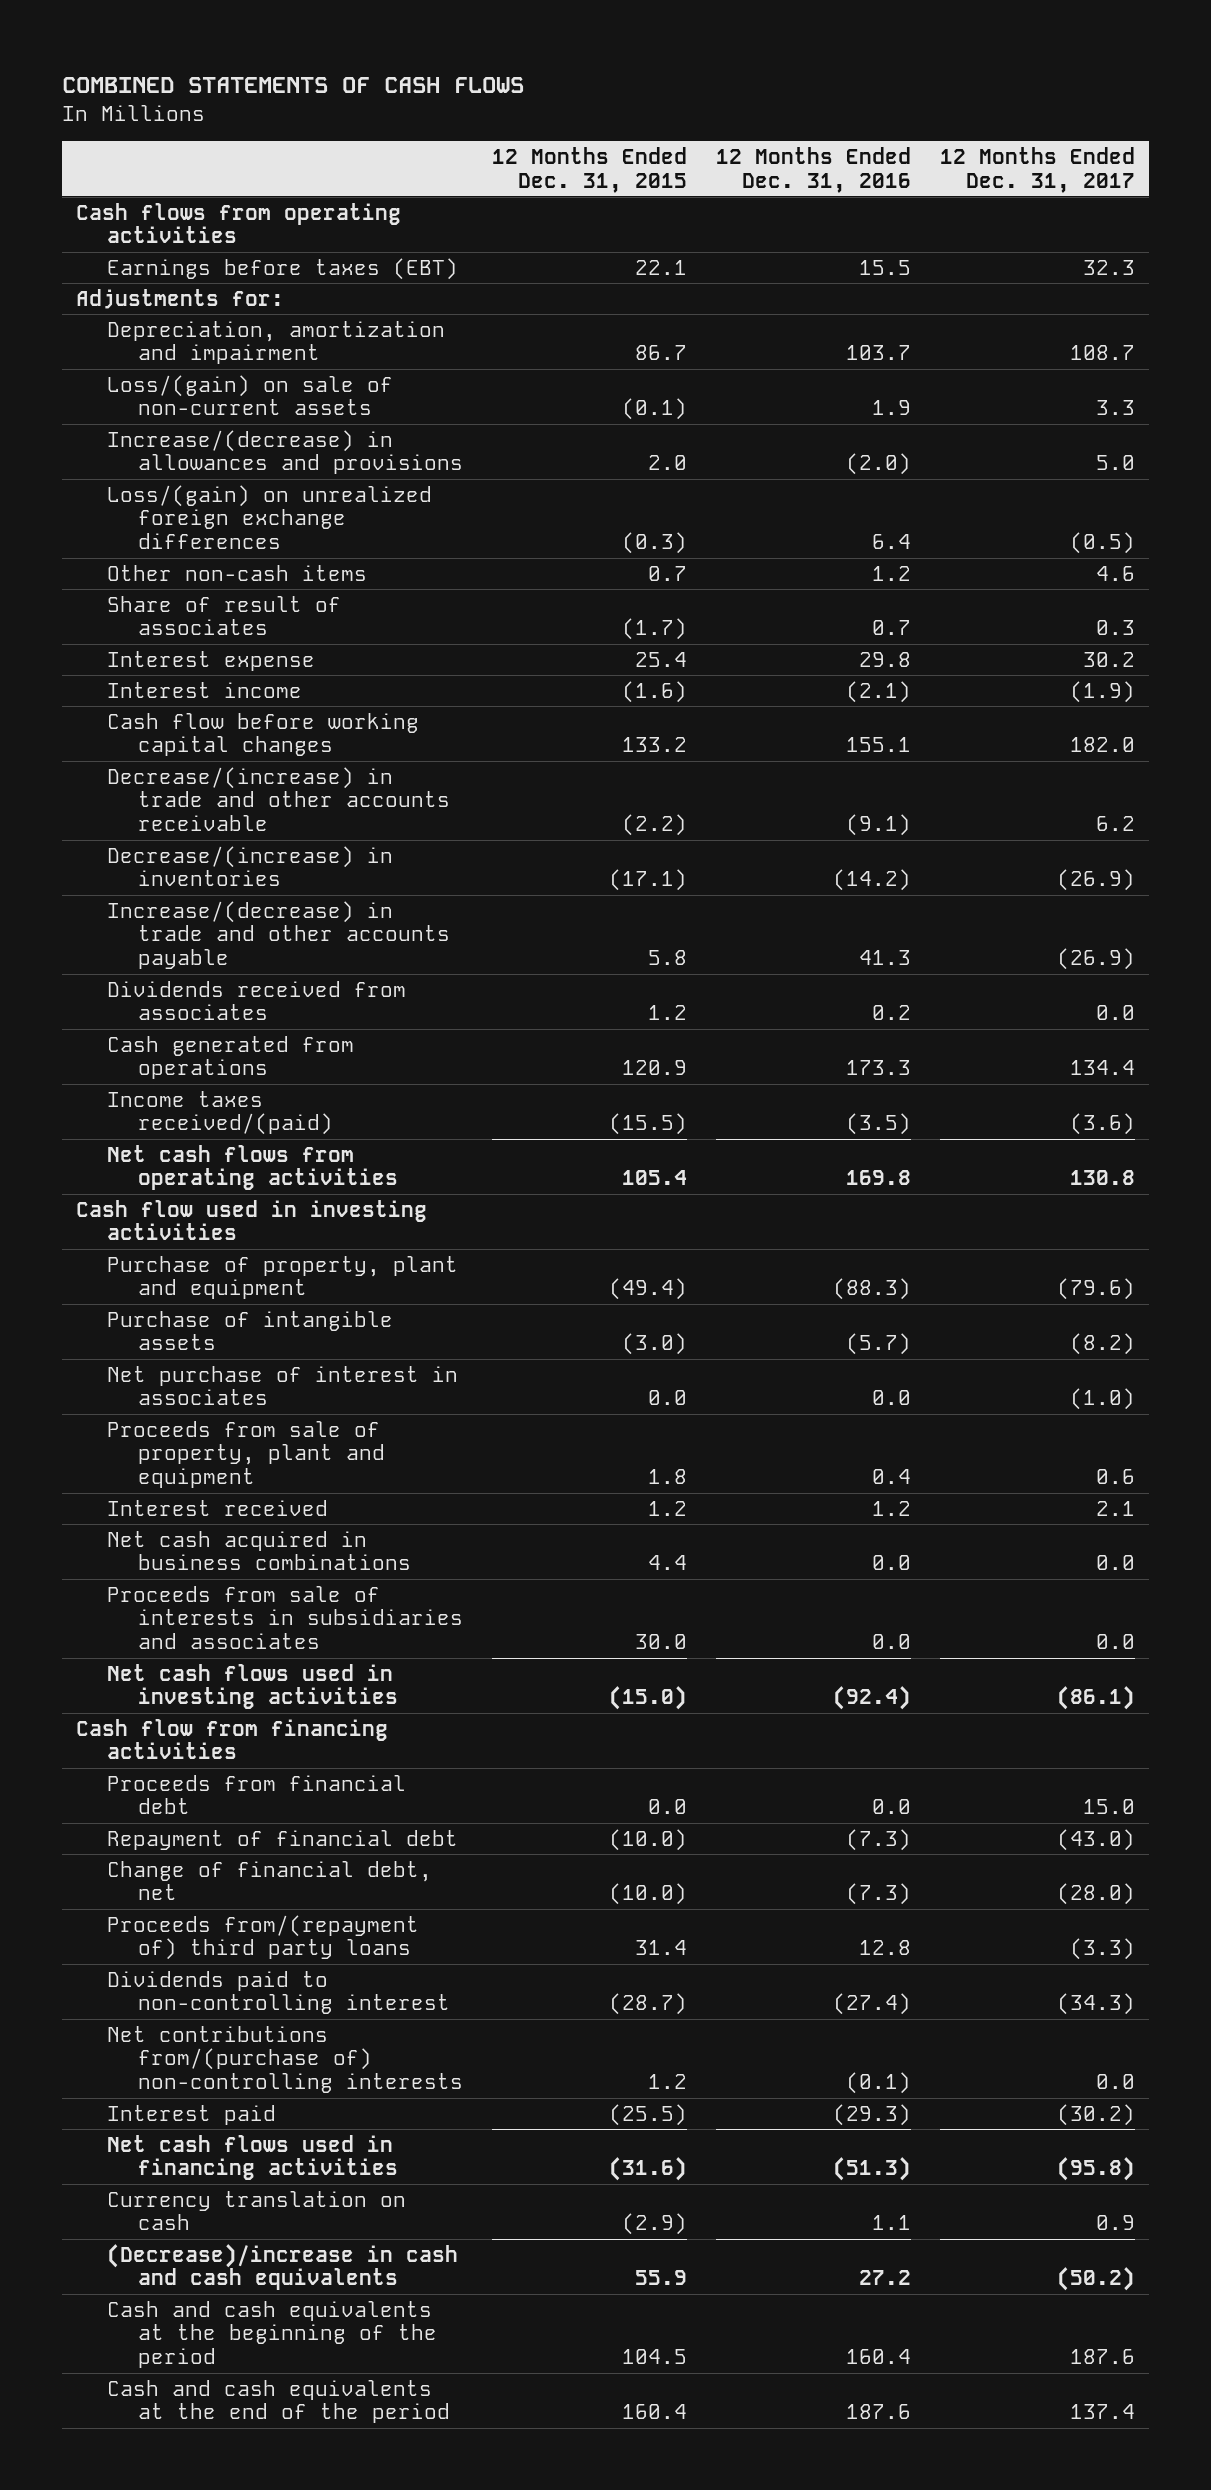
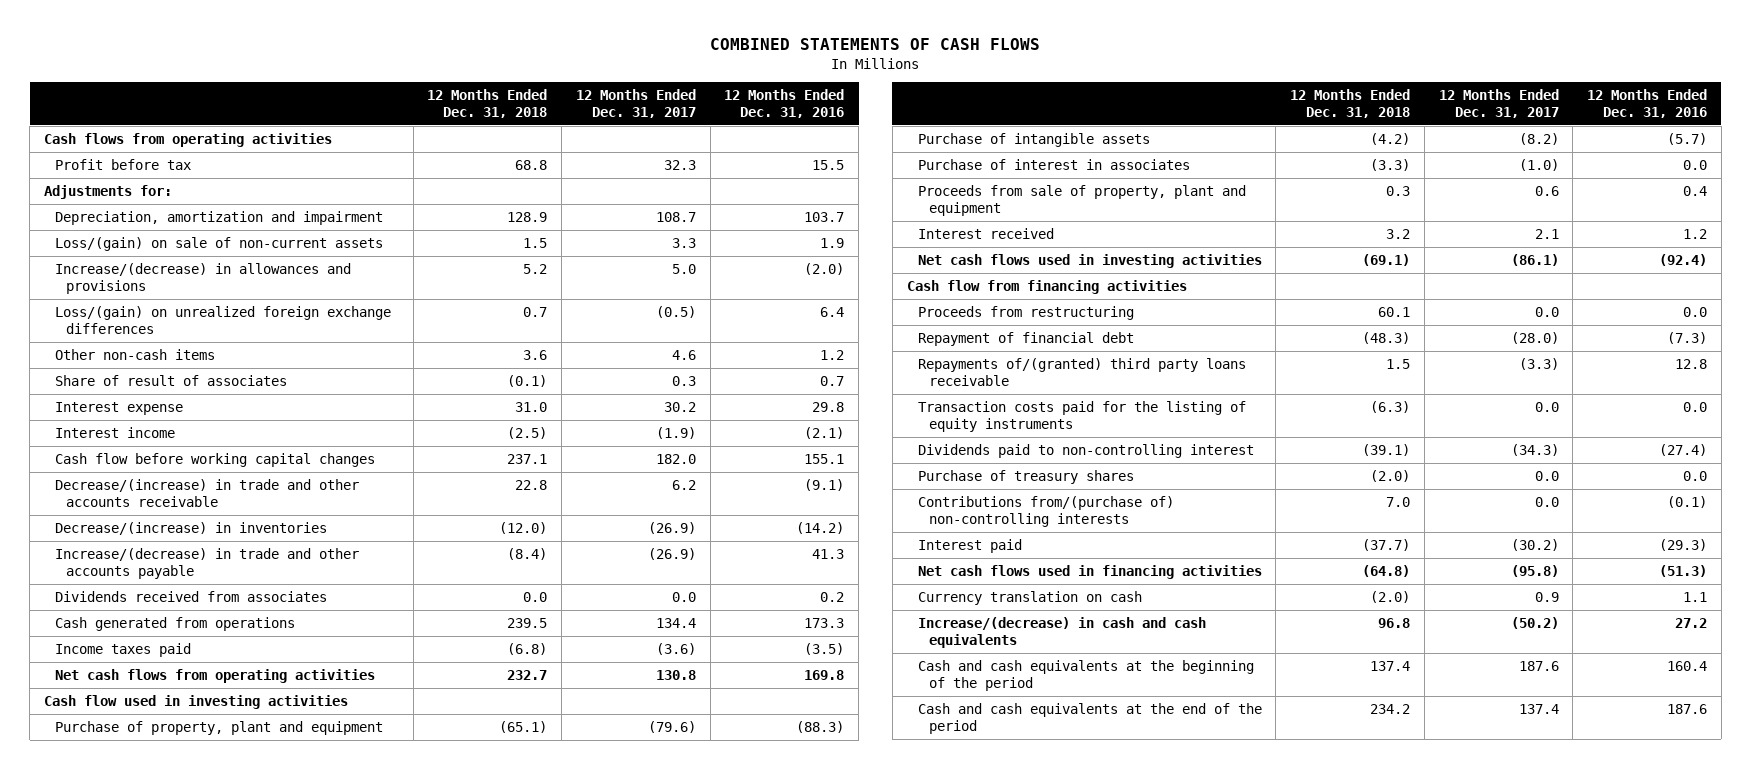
- | 12 Months Ended Dec. 31, 2015 | 12 Months Ended Dec. 31, 2016 | 12 Months Ended Dec. 31, 2017
+ | 12 Months Ended Dec. 31, 2018 | 12 Months Ended Dec. 31, 2017 | 12 Months Ended Dec. 31, 2016
- Earnings before taxes (EBT) | 22.1 | 15.5 | 32.3
+ Profit before tax | 68.8 | 32.3 | 15.5
- Income taxes received/(paid) | (15.5) | (3.5) | (3.6)
+ Income taxes paid | (6.8) | (3.6) | (3.5)
- Net purchase of interest in associates | 0.0 | 0.0 | (1.0)
+ Purchase of interest in associates | (3.3) | (1.0) | 0.0
- Net cash acquired in business combinations | 4.4 | 0.0 | 0.0
- Proceeds from sale of interests in subsidiaries and associates | 30.0 | 0.0 | 0.0
- Proceeds from financial debt | 0.0 | 0.0 | 15.0
- Repayment of financial debt | (10.0) | (7.3) | (43.0)
- Change of financial debt, net | (10.0) | (7.3) | (28.0)
- Proceeds from/(repayment of) third party loans | 31.4 | 12.8 | (3.3)
+ Proceeds from restructuring | 60.1 | 0.0 | 0.0
+ Repayment of financial debt | (48.3) | (28.0) | (7.3)
+ Repayments of/(granted) third party loans receivable | 1.5 | (3.3) | 12.8
+ Transaction costs paid for the listing of equity instruments | (6.3) | 0.0 | 0.0
- Net contributions from/(purchase of) non-controlling interests | 1.2 | (0.1) | 0.0
+ Purchase of treasury shares | (2.0) | 0.0 | 0.0
+ Contributions from/(purchase of) non-controlling interests | 7.0 | 0.0 | (0.1)
- (Decrease)/increase in cash and cash equivalents | 55.9 | 27.2 | (50.2)
+ Increase/(decrease) in cash and cash equivalents | 96.8 | (50.2) | 27.2

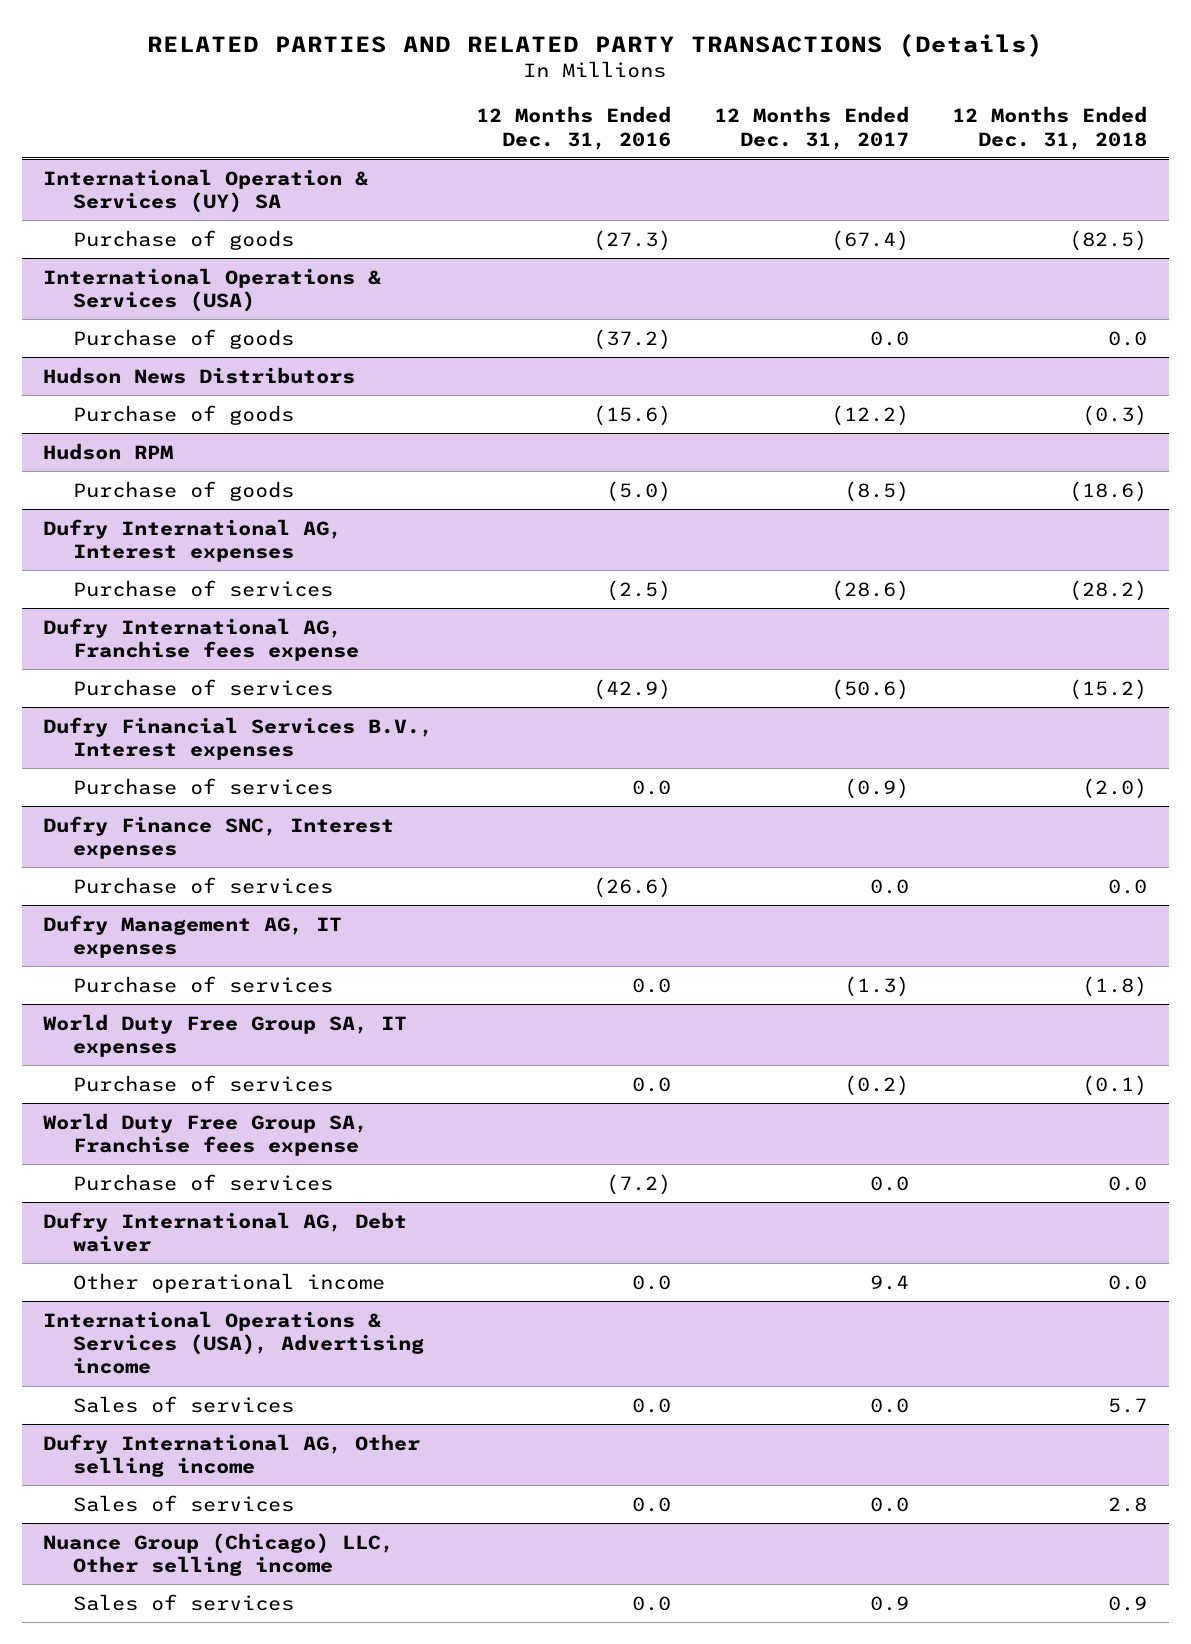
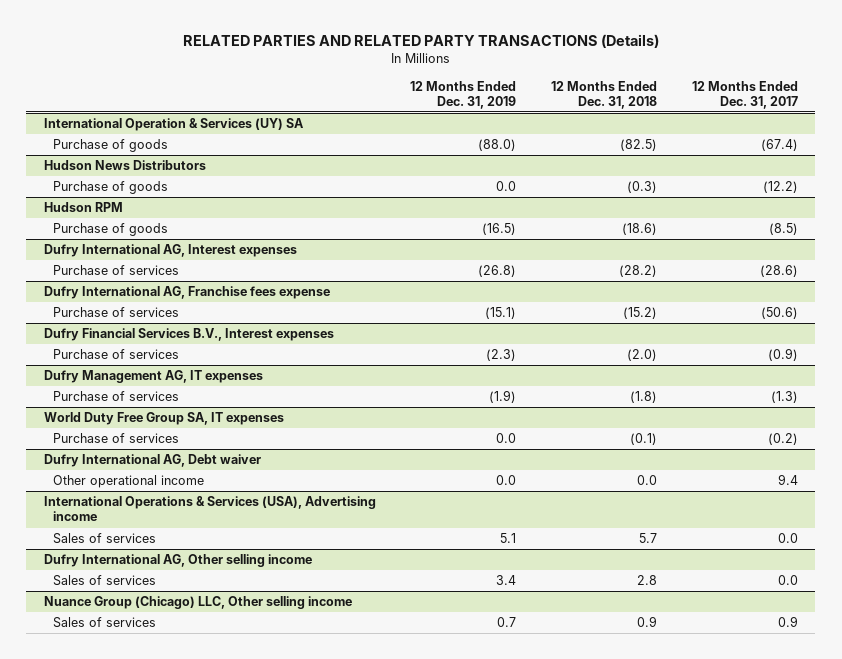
- | 12 Months Ended Dec. 31, 2016 | 12 Months Ended Dec. 31, 2017 | 12 Months Ended Dec. 31, 2018
+ | 12 Months Ended Dec. 31, 2019 | 12 Months Ended Dec. 31, 2018 | 12 Months Ended Dec. 31, 2017
- International Operations & Services (USA)
- Purchase of goods | (37.2) | 0.0 | 0.0
- Dufry Finance SNC, Interest expenses
- Purchase of services | (26.6) | 0.0 | 0.0
- World Duty Free Group SA, Franchise fees expense
- Purchase of services | (7.2) | 0.0 | 0.0

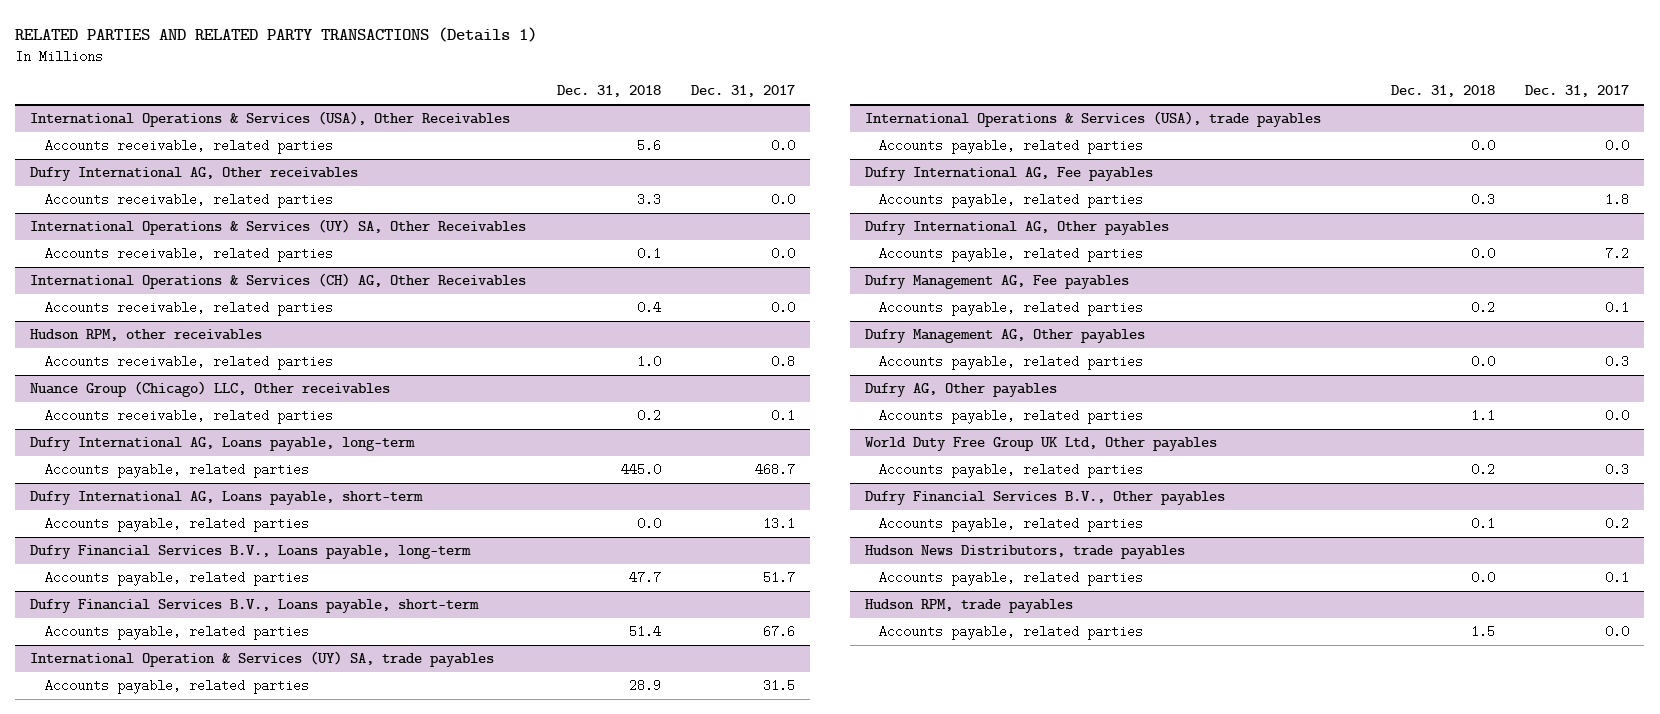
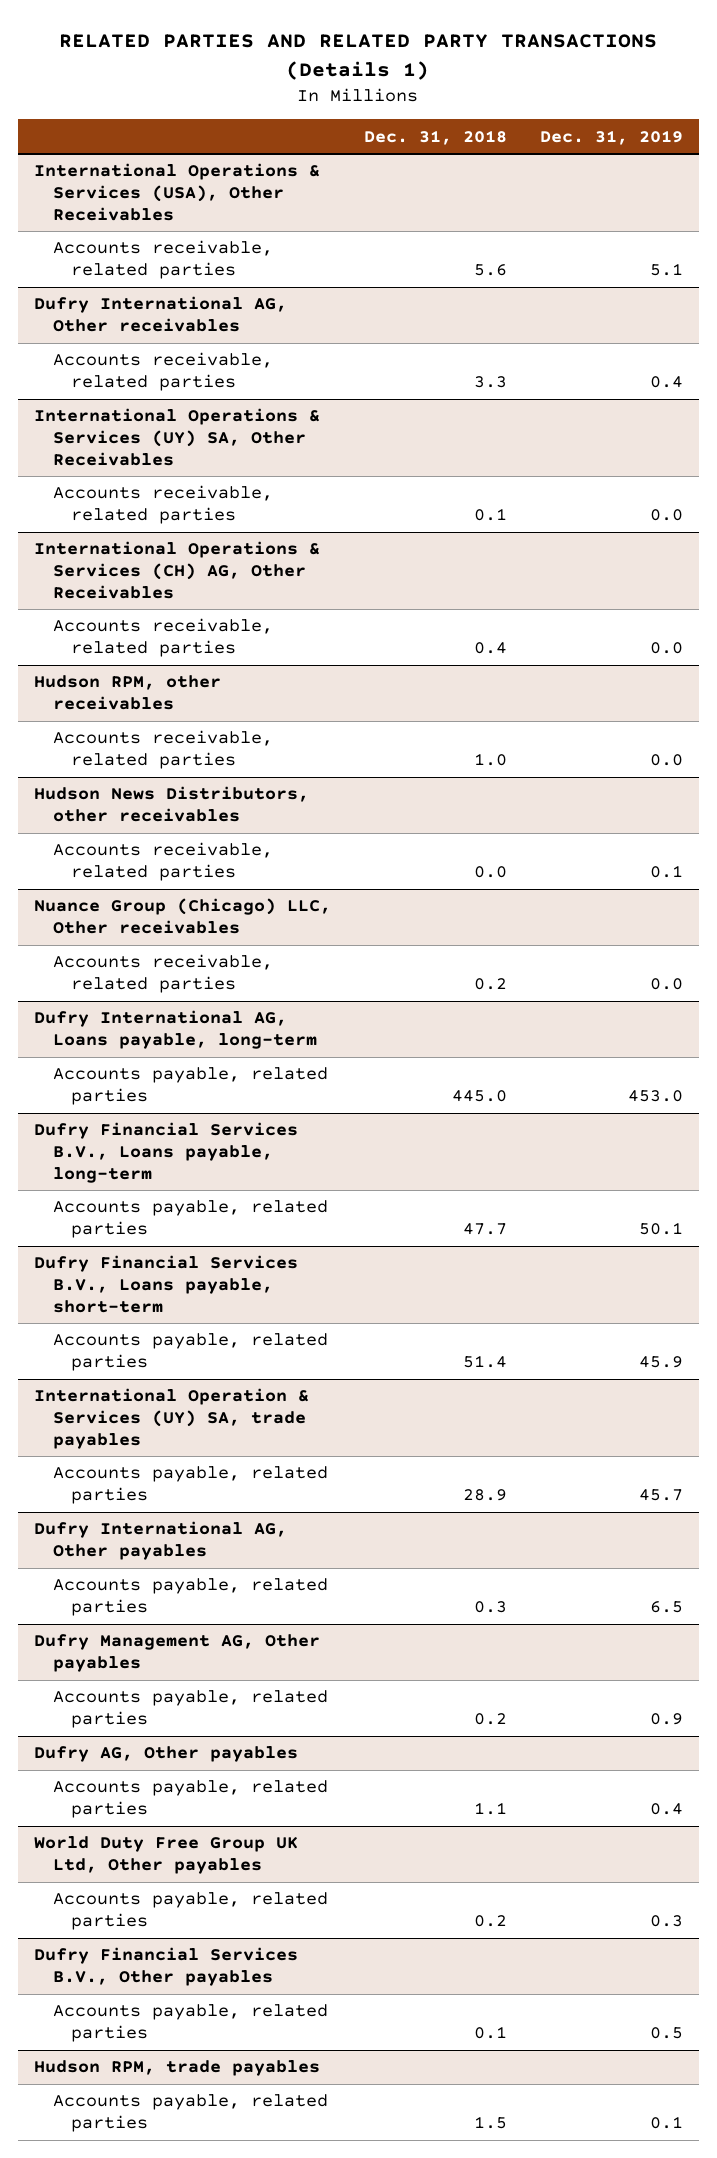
- | Dec. 31, 2018 | Dec. 31, 2017
+ | Dec. 31, 2018 | Dec. 31, 2019
+ Hudson News Distributors, other receivables
+ Accounts receivable, related parties | 0.0 | 0.1
- Dufry International AG, Loans payable, short-term
- Accounts payable, related parties | 0.0 | 13.1
- International Operations & Services (USA), trade payables
- Accounts payable, related parties | 0.0 | 0.0
- Dufry International AG, Fee payables
- Accounts payable, related parties | 0.3 | 1.8
@ Dufry International AG, Other payables
- Accounts payable, related parties | 0.0 | 7.2
- Dufry Management AG, Fee payables
- Accounts payable, related parties | 0.2 | 0.1
@ Dufry International AG, Other payables
+ Accounts payable, related parties | 0.3 | 6.5
@ Dufry Management AG, Other payables
- Accounts payable, related parties | 0.0 | 0.3
+ Accounts payable, related parties | 0.2 | 0.9
- Hudson News Distributors, trade payables
- Accounts payable, related parties | 0.0 | 0.1

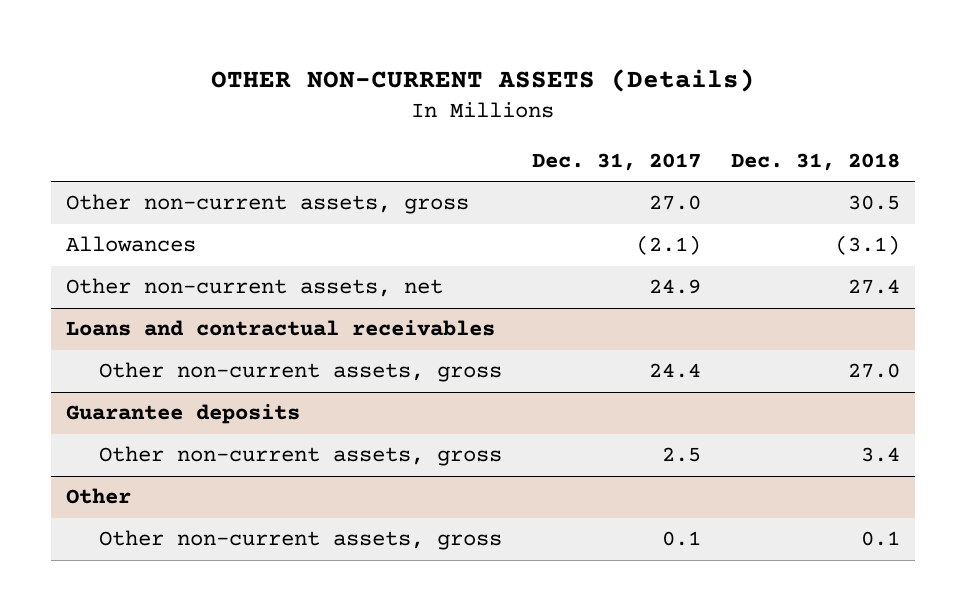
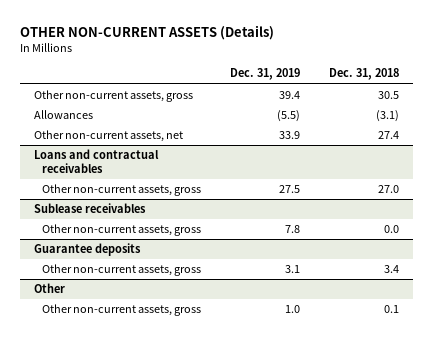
- | Dec. 31, 2017 | Dec. 31, 2018
+ | Dec. 31, 2019 | Dec. 31, 2018
+ Sublease receivables
+ Other non-current assets, gross | 7.8 | 0.0

